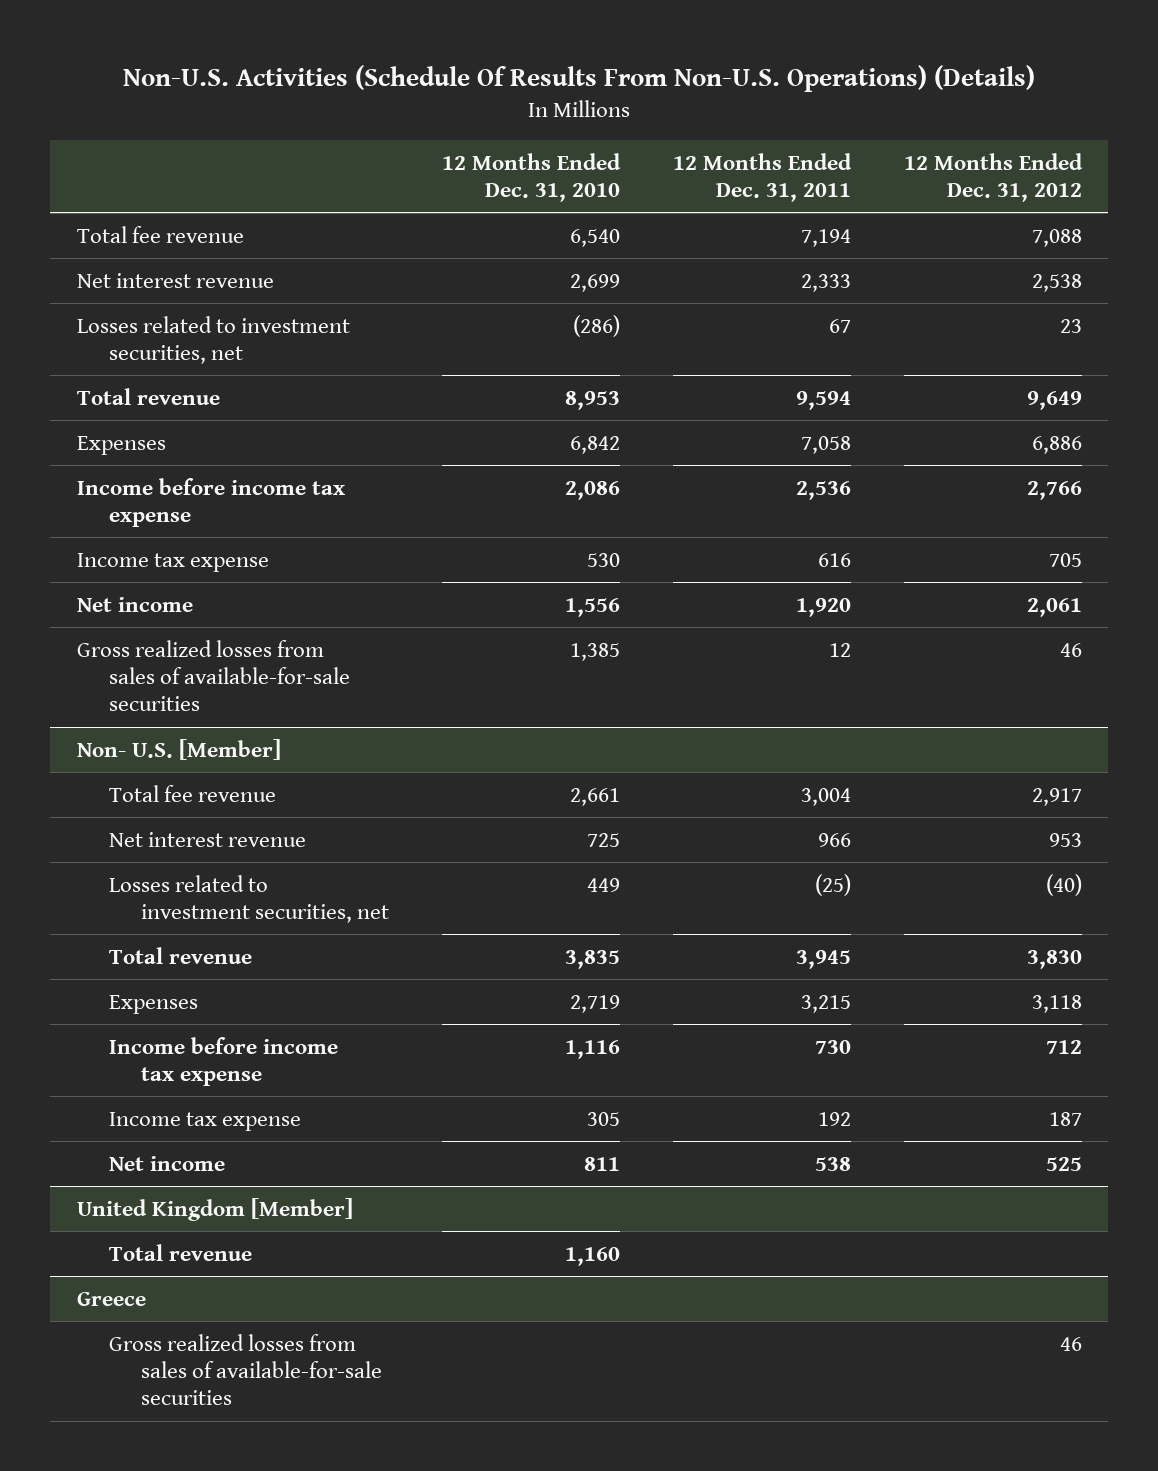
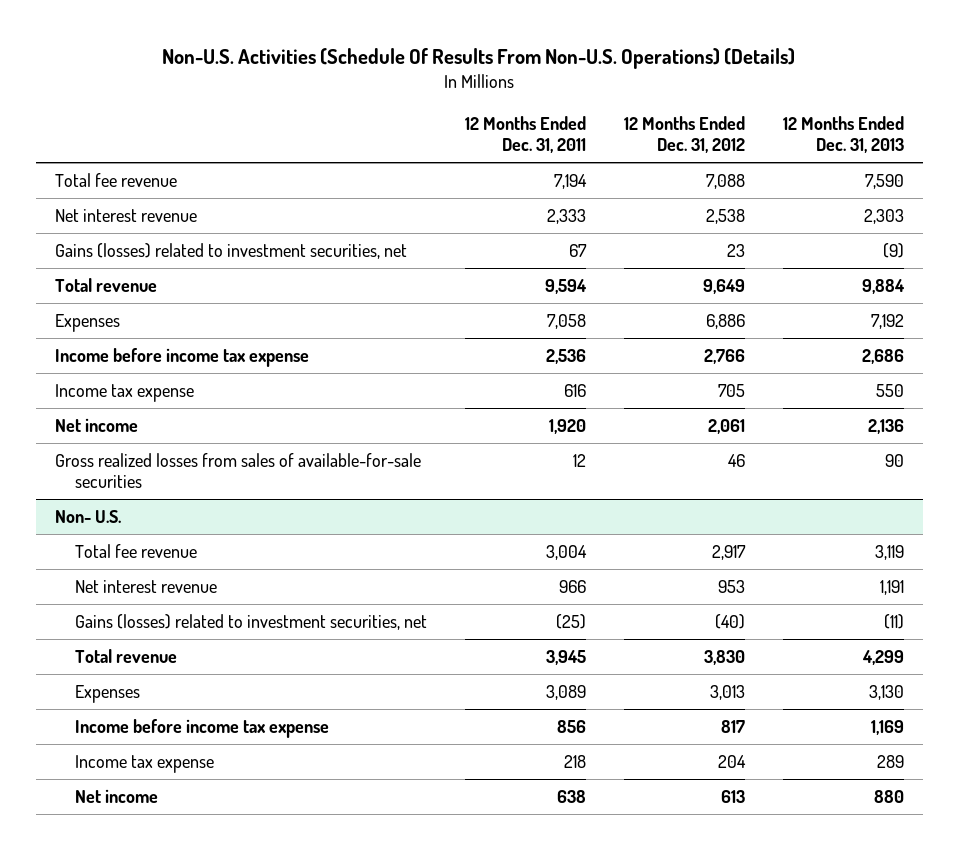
- | 12 Months Ended Dec. 31, 2010 | 12 Months Ended Dec. 31, 2011 | 12 Months Ended Dec. 31, 2012
+ | 12 Months Ended Dec. 31, 2011 | 12 Months Ended Dec. 31, 2012 | 12 Months Ended Dec. 31, 2013
- Losses related to investment securities, net | (286) | 67 | 23
+ Gains (losses) related to investment securities, net | 67 | 23 | (9)
- Non- U.S. [Member]
+ Non- U.S.
- Losses related to investment securities, net | 449 | (25) | (40)
+ Gains (losses) related to investment securities, net | (25) | (40) | (11)
- Expenses | 2,719 | 3,215 | 3,118
- Income before income tax expense | 1,116 | 730 | 712
- Income tax expense | 305 | 192 | 187
- Net income | 811 | 538 | 525
- United Kingdom [Member]
- Total revenue | 1,160 | |
- Greece
- Gross realized losses from sales of available-for-sale securities | | | 46
+ Expenses | 3,089 | 3,013 | 3,130
+ Income before income tax expense | 856 | 817 | 1,169
+ Income tax expense | 218 | 204 | 289
+ Net income | 638 | 613 | 880

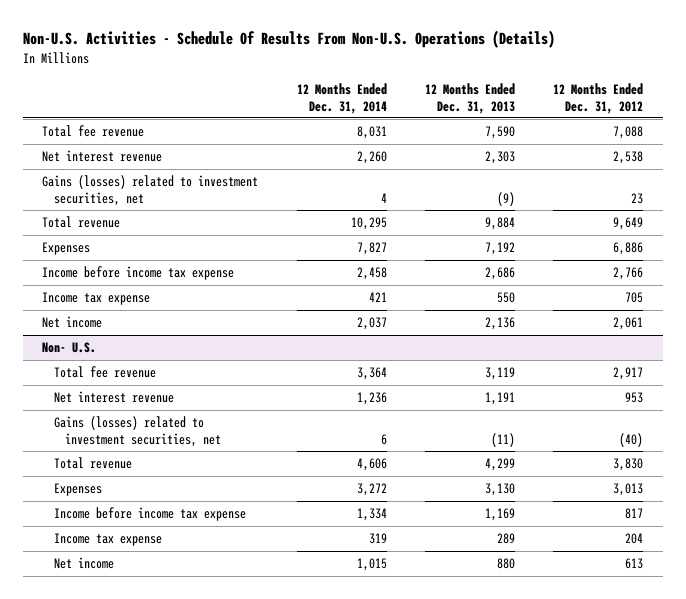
- Non-U.S. Activities (Schedule Of Results From Non-U.S. Operations) (Details)
+ Non-U.S. Activities - Schedule Of Results From Non-U.S. Operations (Details)
- | 12 Months Ended Dec. 31, 2011 | 12 Months Ended Dec. 31, 2012 | 12 Months Ended Dec. 31, 2013
+ | 12 Months Ended Dec. 31, 2014 | 12 Months Ended Dec. 31, 2013 | 12 Months Ended Dec. 31, 2012
- Gross realized losses from sales of available-for-sale securities | 12 | 46 | 90

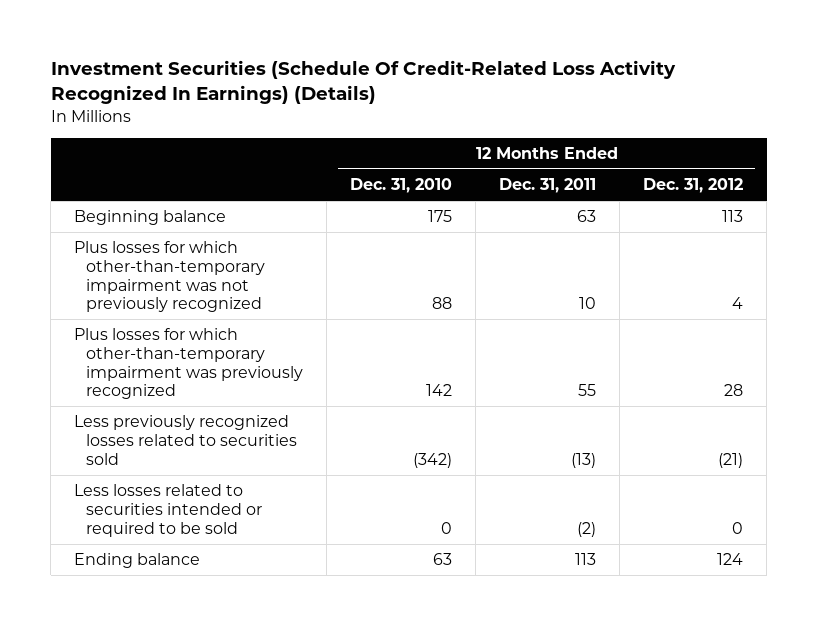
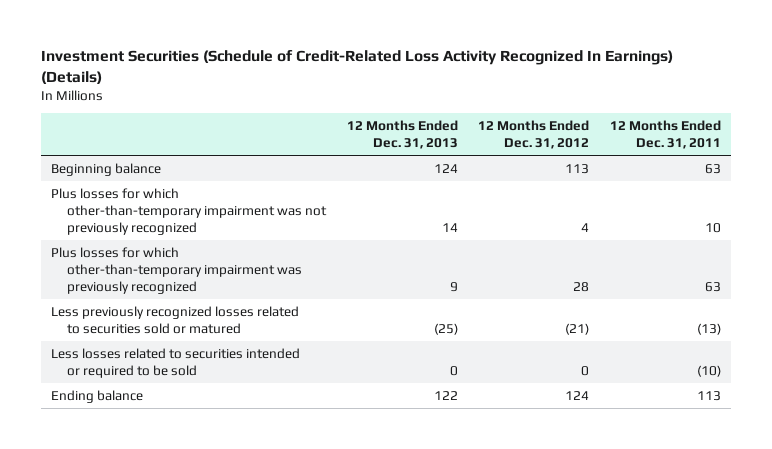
- Investment Securities (Schedule Of Credit-Related Loss Activity Recognized In Earnings) (Details)
+ Investment Securities (Schedule of Credit-Related Loss Activity Recognized In Earnings) (Details)
- | 12 Months Ended Dec. 31, 2010 | 12 Months Ended Dec. 31, 2011 | 12 Months Ended Dec. 31, 2012
+ | 12 Months Ended Dec. 31, 2013 | 12 Months Ended Dec. 31, 2012 | 12 Months Ended Dec. 31, 2011
- Plus losses for which other-than-temporary impairment was previously recognized | 142 | 55 | 28
- Less previously recognized losses related to securities sold | (342) | (13) | (21)
- Less losses related to securities intended or required to be sold | 0 | (2) | 0
+ Plus losses for which other-than-temporary impairment was previously recognized | 9 | 28 | 63
+ Less previously recognized losses related to securities sold or matured | (25) | (21) | (13)
+ Less losses related to securities intended or required to be sold | 0 | 0 | (10)

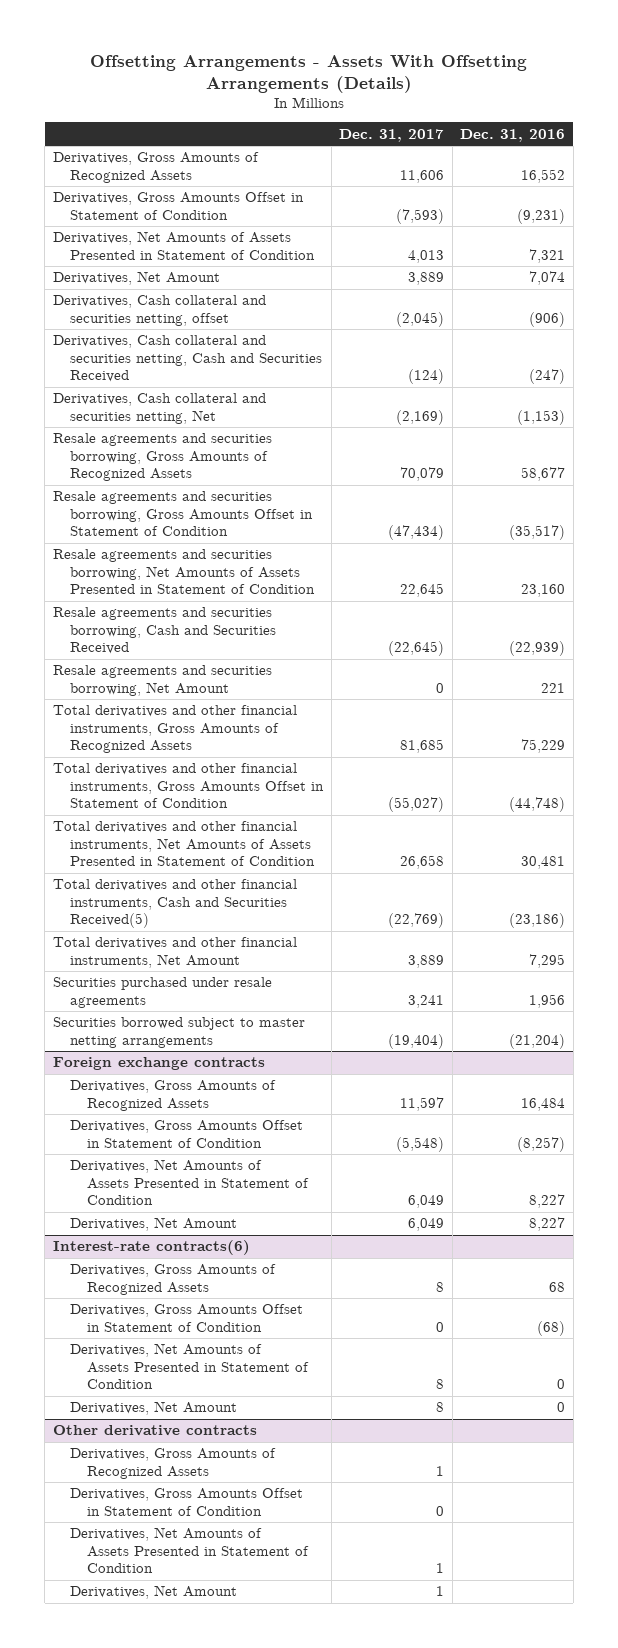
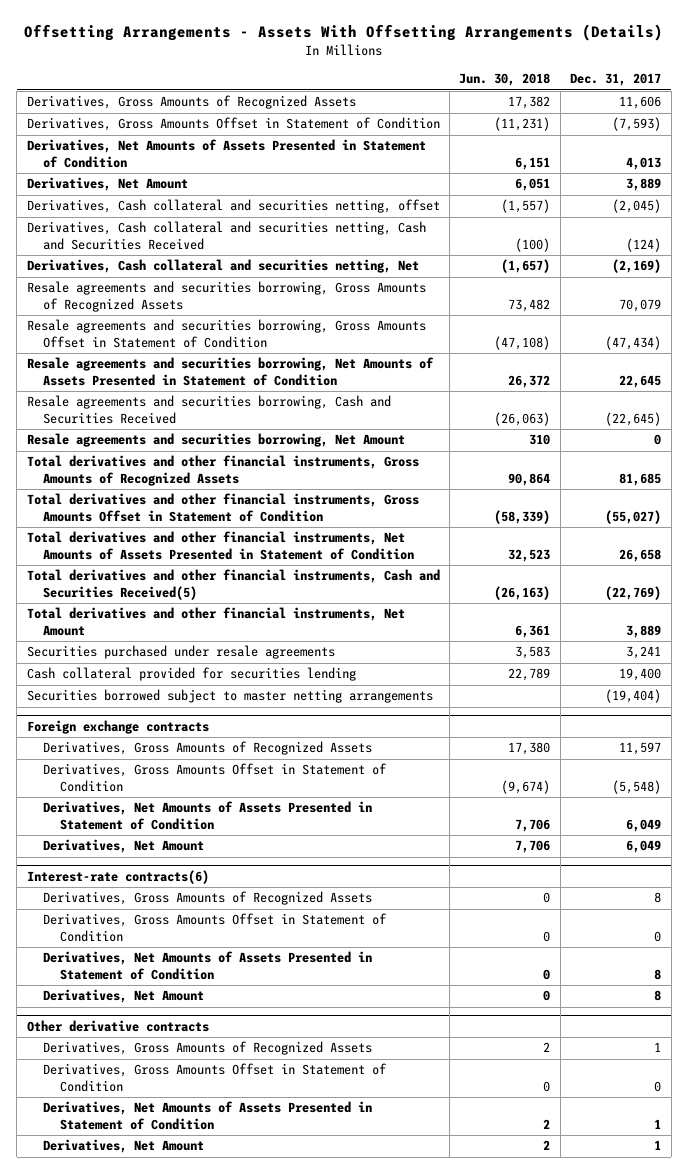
- | Dec. 31, 2017 | Dec. 31, 2016
+ | Jun. 30, 2018 | Dec. 31, 2017
+ Cash collateral provided for securities lending | 22,789 | 19,400

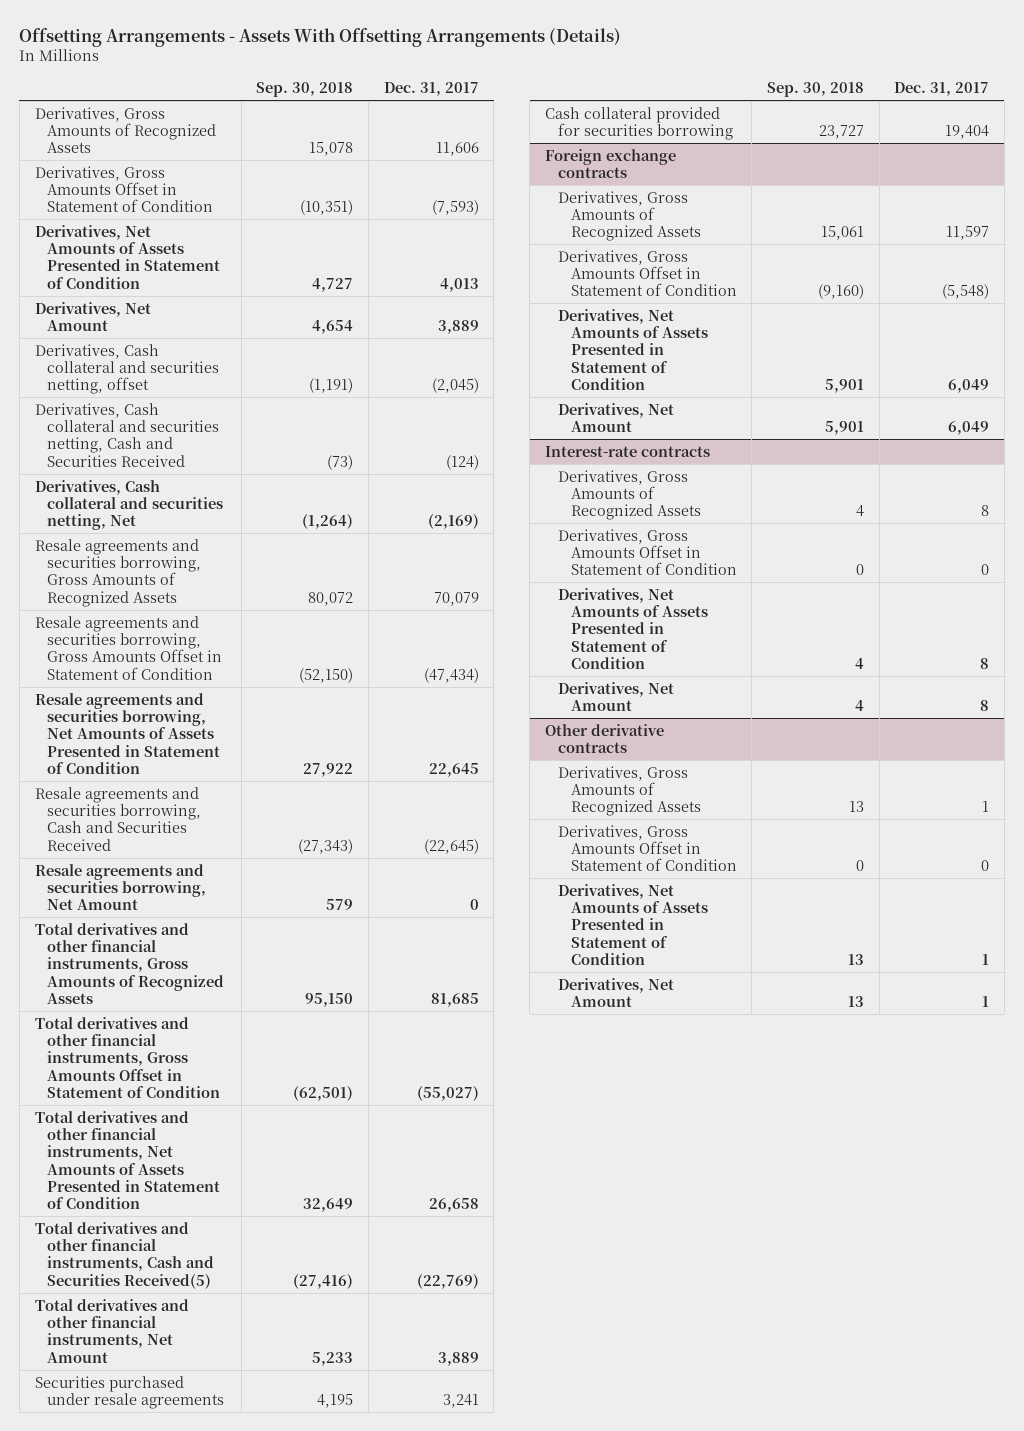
- | Jun. 30, 2018 | Dec. 31, 2017
+ | Sep. 30, 2018 | Dec. 31, 2017
- Cash collateral provided for securities lending | 22,789 | 19,400
- Securities borrowed subject to master netting arrangements | | (19,404)
+ Cash collateral provided for securities borrowing | 23,727 | 19,404
- Interest-rate contracts(6)
+ Interest-rate contracts

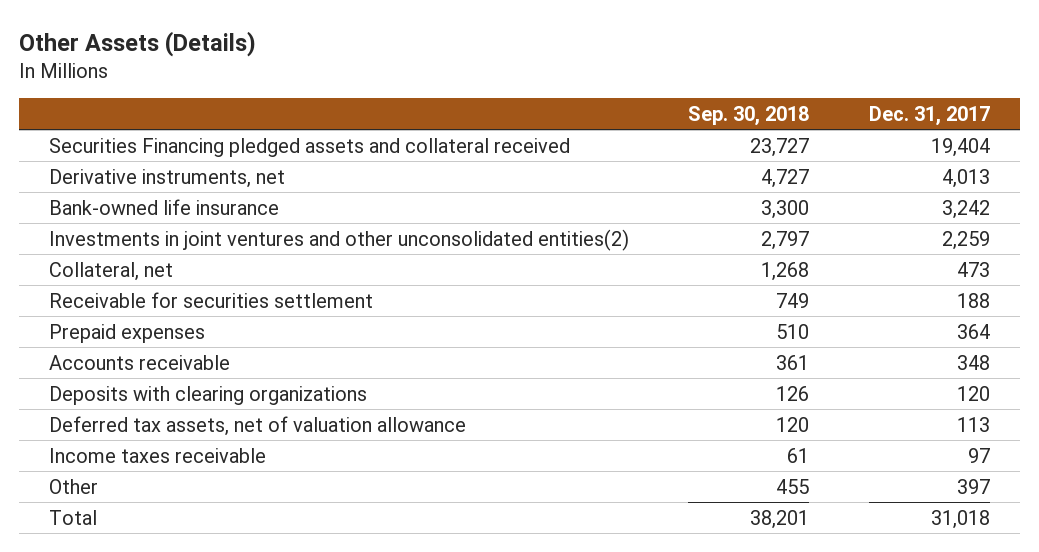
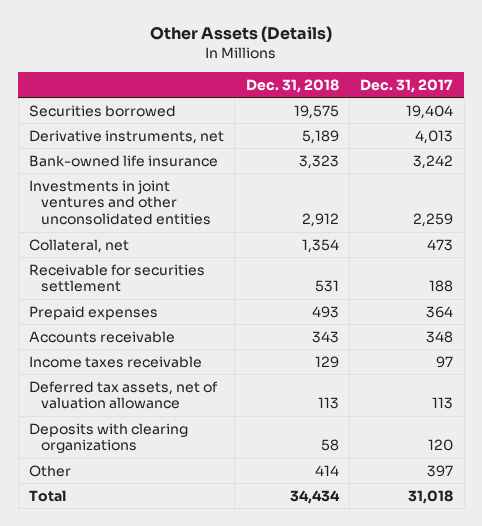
- | Sep. 30, 2018 | Dec. 31, 2017
+ | Dec. 31, 2018 | Dec. 31, 2017
- Securities Financing pledged assets and collateral received | 23,727 | 19,404
+ Securities borrowed | 19,575 | 19,404
- Investments in joint ventures and other unconsolidated entities(2) | 2,797 | 2,259
+ Investments in joint ventures and other unconsolidated entities | 2,912 | 2,259
moved down: Deferred tax assets, net of valuation allowance | 113 | 113
moved down: Deposits with clearing organizations | 58 | 120

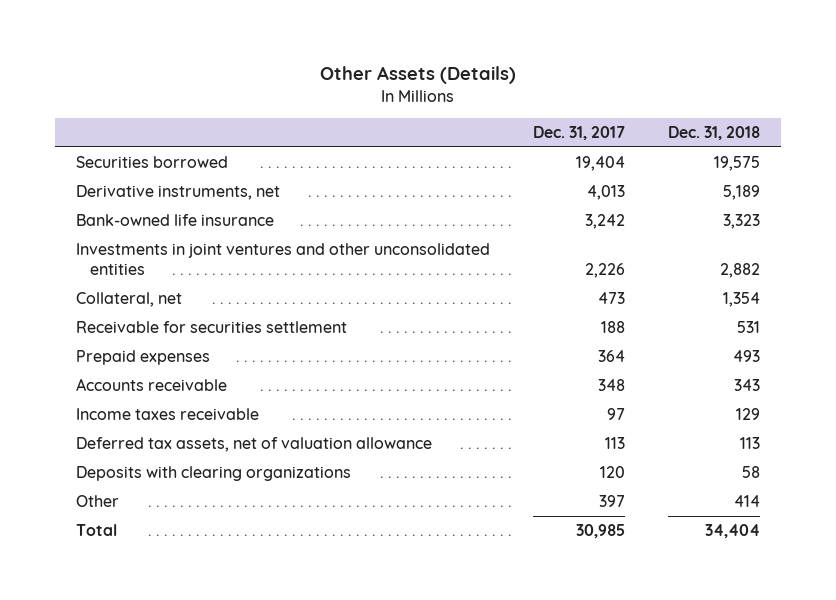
- | Dec. 31, 2018 | Dec. 31, 2017
+ | Dec. 31, 2017 | Dec. 31, 2018
- Investments in joint ventures and other unconsolidated entities | 2,912 | 2,259
+ Investments in joint ventures and other unconsolidated entities | 2,226 | 2,882
- Total | 34,434 | 31,018
+ Total | 30,985 | 34,404

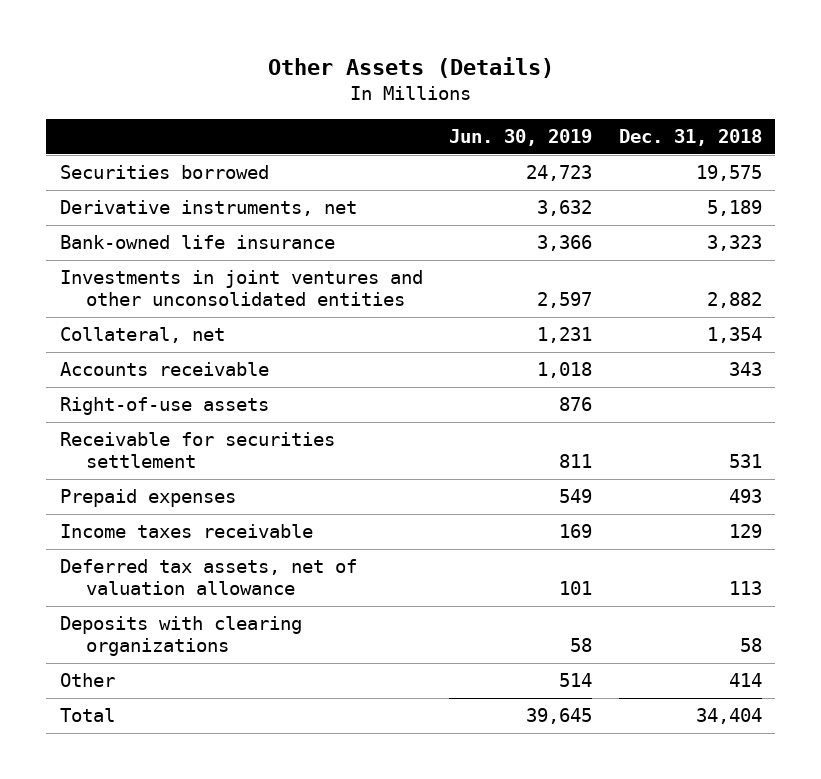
- | Dec. 31, 2017 | Dec. 31, 2018
+ | Jun. 30, 2019 | Dec. 31, 2018
moved up: Accounts receivable | 1,018 | 343
+ Right-of-use assets | 876 |

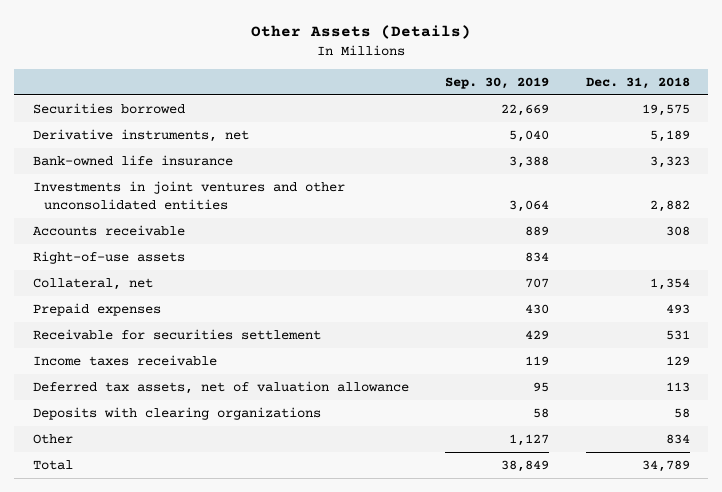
- | Jun. 30, 2019 | Dec. 31, 2018
+ | Sep. 30, 2019 | Dec. 31, 2018
- Accounts receivable | 1,018 | 343
+ Accounts receivable | 889 | 308
moved down: Collateral, net | 707 | 1,354
moved down: Receivable for securities settlement | 429 | 531
- Other | 514 | 414
- Total | 39,645 | 34,404
+ Other | 1,127 | 834
+ Total | 38,849 | 34,789

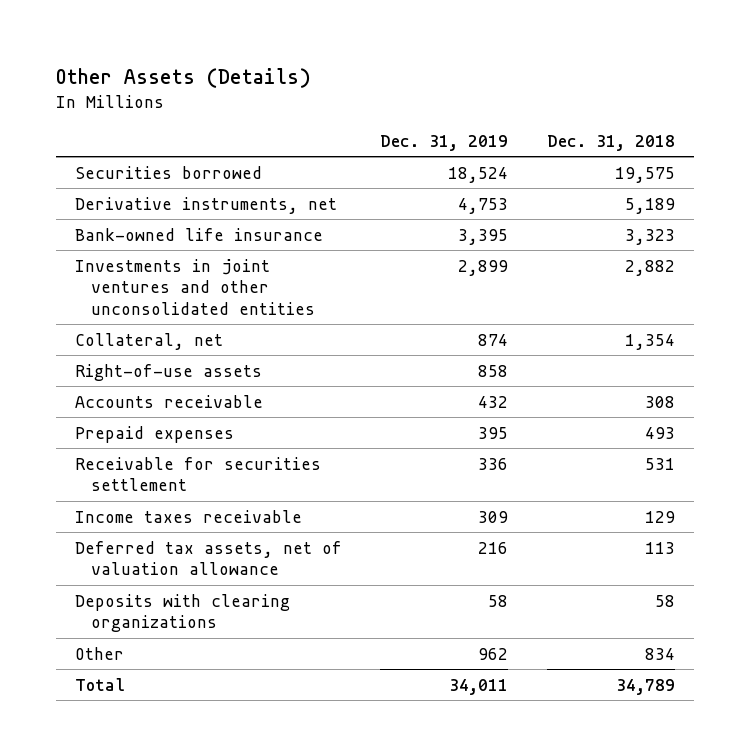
- | Sep. 30, 2019 | Dec. 31, 2018
+ | Dec. 31, 2019 | Dec. 31, 2018
moved down: Right-of-use assets | 858 |
moved down: Accounts receivable | 432 | 308

